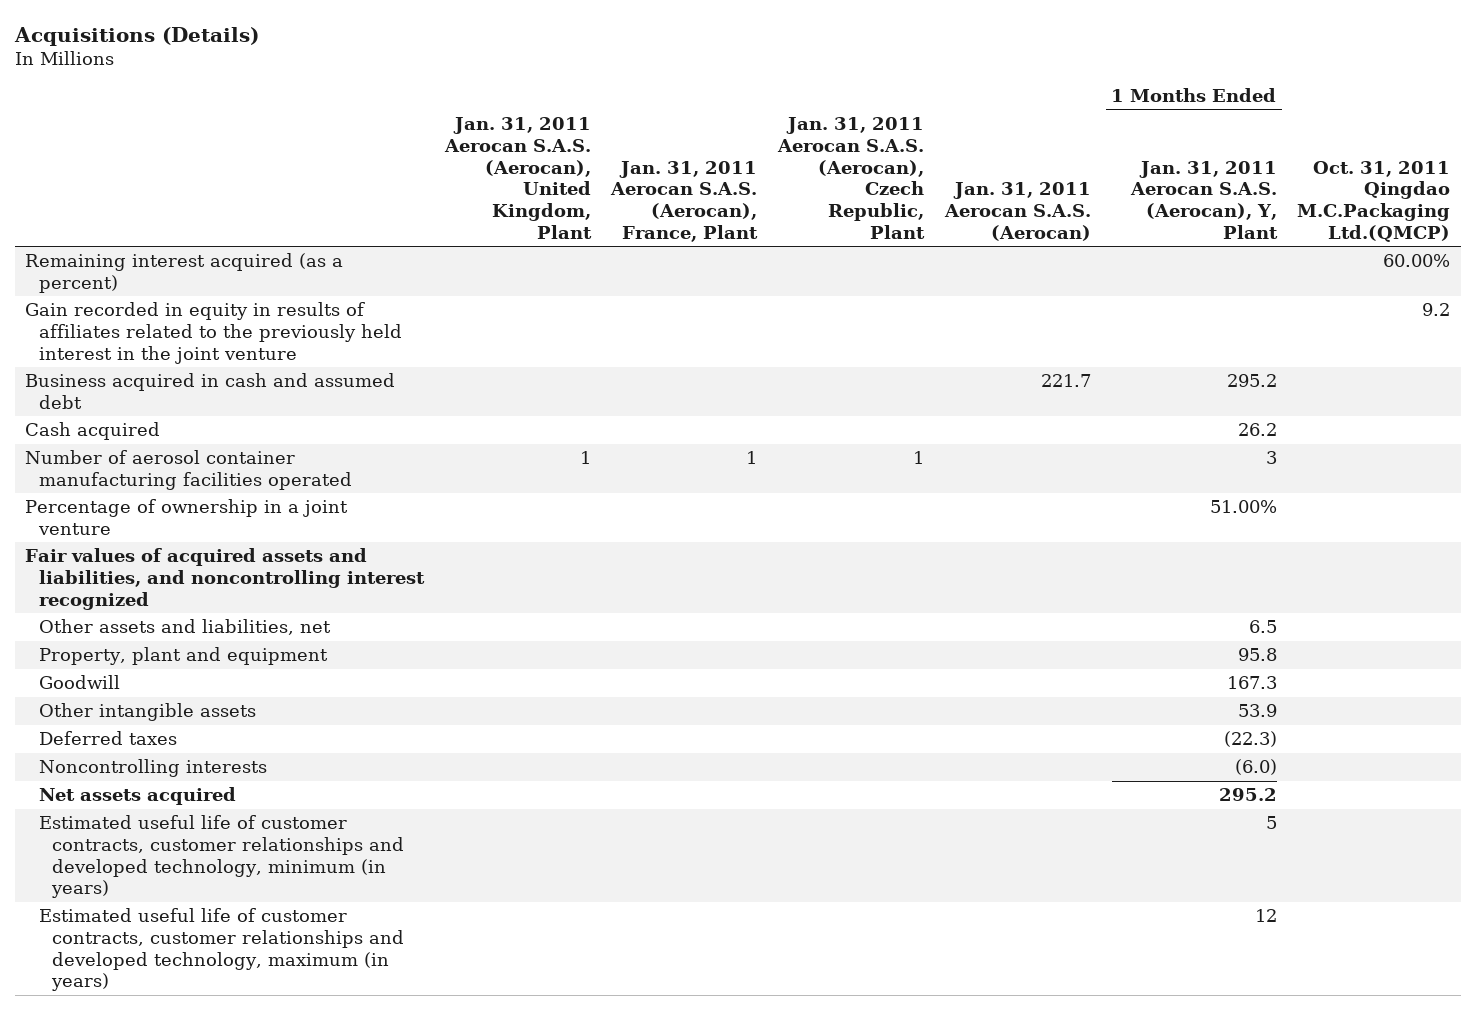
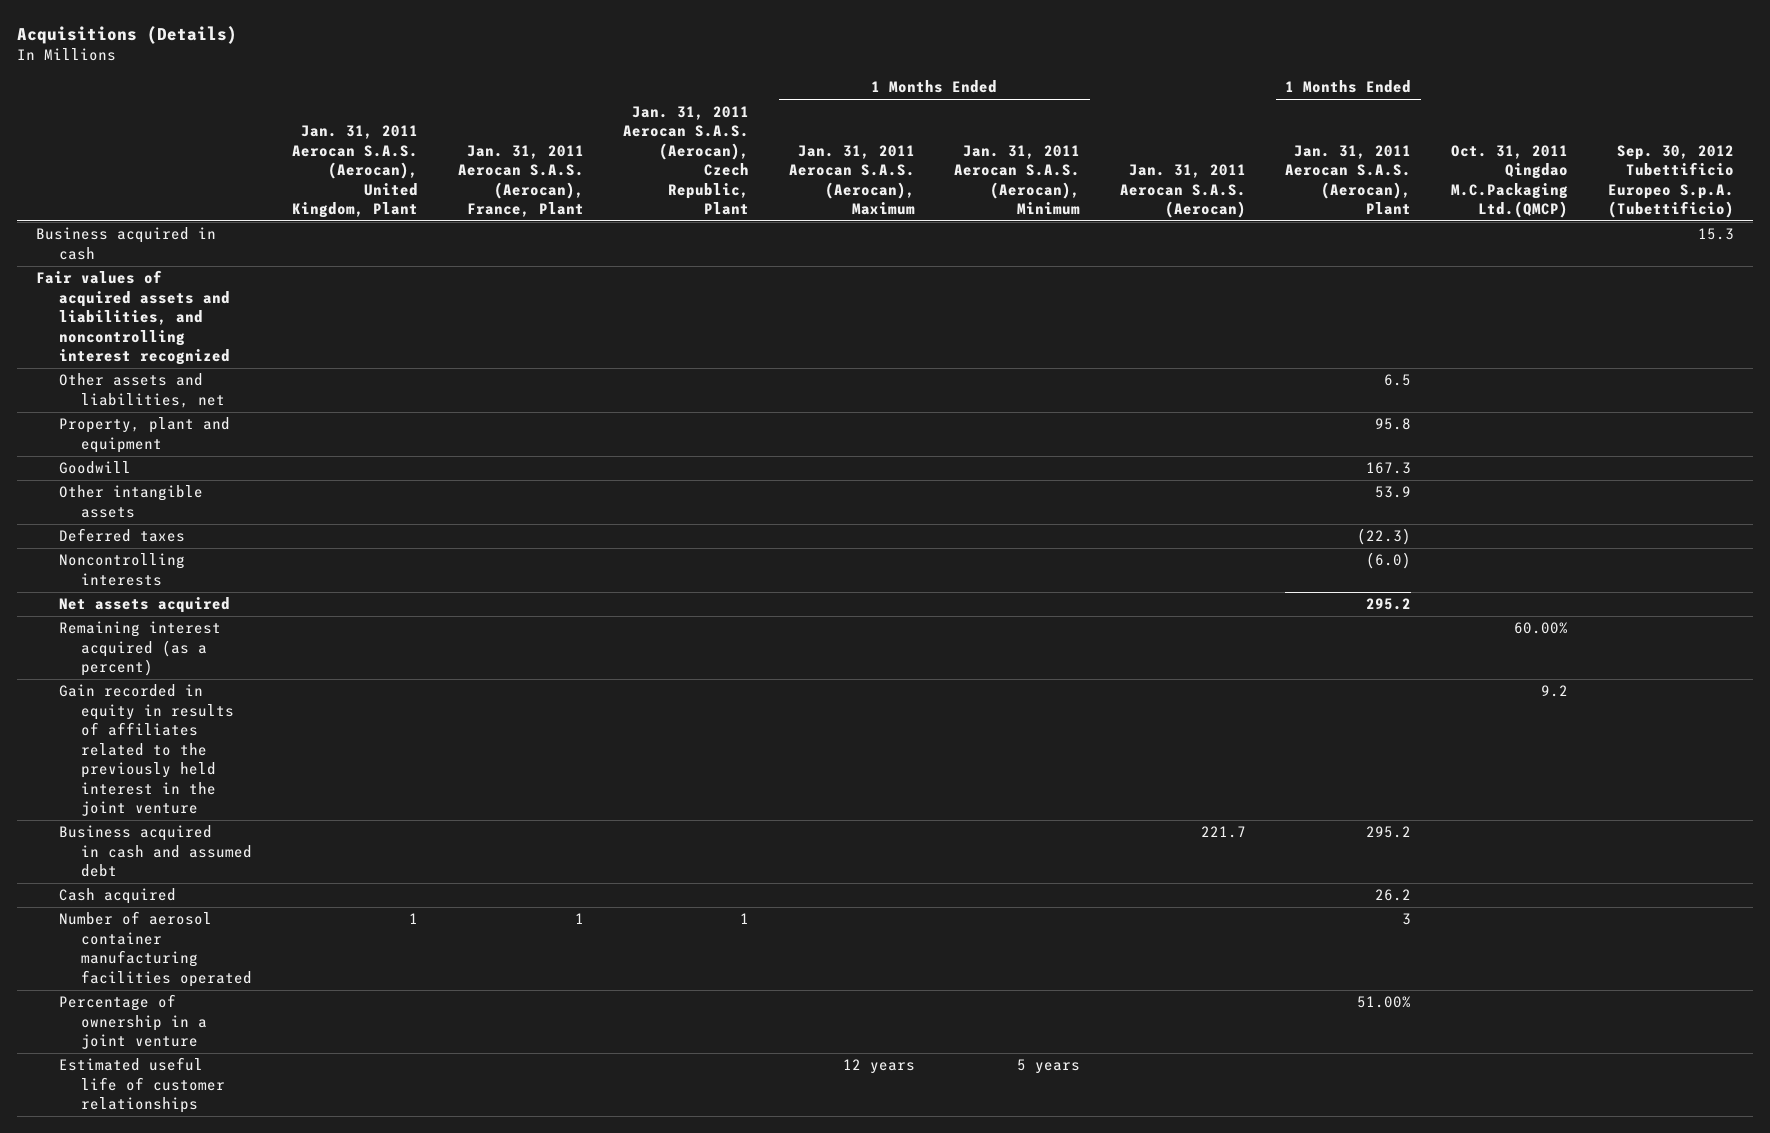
- | Jan. 31, 2011 Aerocan S.A.S. (Aerocan), United Kingdom, Plant | Jan. 31, 2011 Aerocan S.A.S. (Aerocan), France, Plant | Jan. 31, 2011 Aerocan S.A.S. (Aerocan), Czech Republic, Plant | Jan. 31, 2011 Aerocan S.A.S. (Aerocan) | 1 Months Ended Jan. 31, 2011 Aerocan S.A.S. (Aerocan), Y, Plant | Oct. 31, 2011 Qingdao M.C.Packaging Ltd.(QMCP)
+ | Jan. 31, 2011 Aerocan S.A.S. (Aerocan), United Kingdom, Plant | Jan. 31, 2011 Aerocan S.A.S. (Aerocan), France, Plant | Jan. 31, 2011 Aerocan S.A.S. (Aerocan), Czech Republic, Plant | 1 Months Ended Jan. 31, 2011 Aerocan S.A.S. (Aerocan), Maximum | 1 Months Ended Jan. 31, 2011 Aerocan S.A.S. (Aerocan), Minimum | Jan. 31, 2011 Aerocan S.A.S. (Aerocan) | 1 Months Ended Jan. 31, 2011 Aerocan S.A.S. (Aerocan), Plant | Oct. 31, 2011 Qingdao M.C.Packaging Ltd.(QMCP) | Sep. 30, 2012 Tubettificio Europeo S.p.A. (Tubettificio)
+ Business acquired in cash | | | | | | | | | 15.3
- Estimated useful life of customer contracts, customer relationships and developed technology, minimum (in years) | | | | | 5 |
- Estimated useful life of customer contracts, customer relationships and developed technology, maximum (in years) | | | | | 12 |
moved down: Remaining interest acquired (as a percent) | | | | | | | | 60.00% |
moved down: Gain recorded in equity in results of affiliates related to the previously held interest in the joint venture | | | | | | | | 9.2 |
moved down: Business acquired in cash and assumed debt | | | | | | 221.7 | 295.2 | |
moved down: Cash acquired | | | | | | | 26.2 | |
moved down: Number of aerosol container manufacturing facilities operated | 1 | 1 | 1 | | | | 3 | |
moved down: Percentage of ownership in a joint venture | | | | | | | 51.00% | |
+ Estimated useful life of customer relationships | | | | 12 years | 5 years | | | |

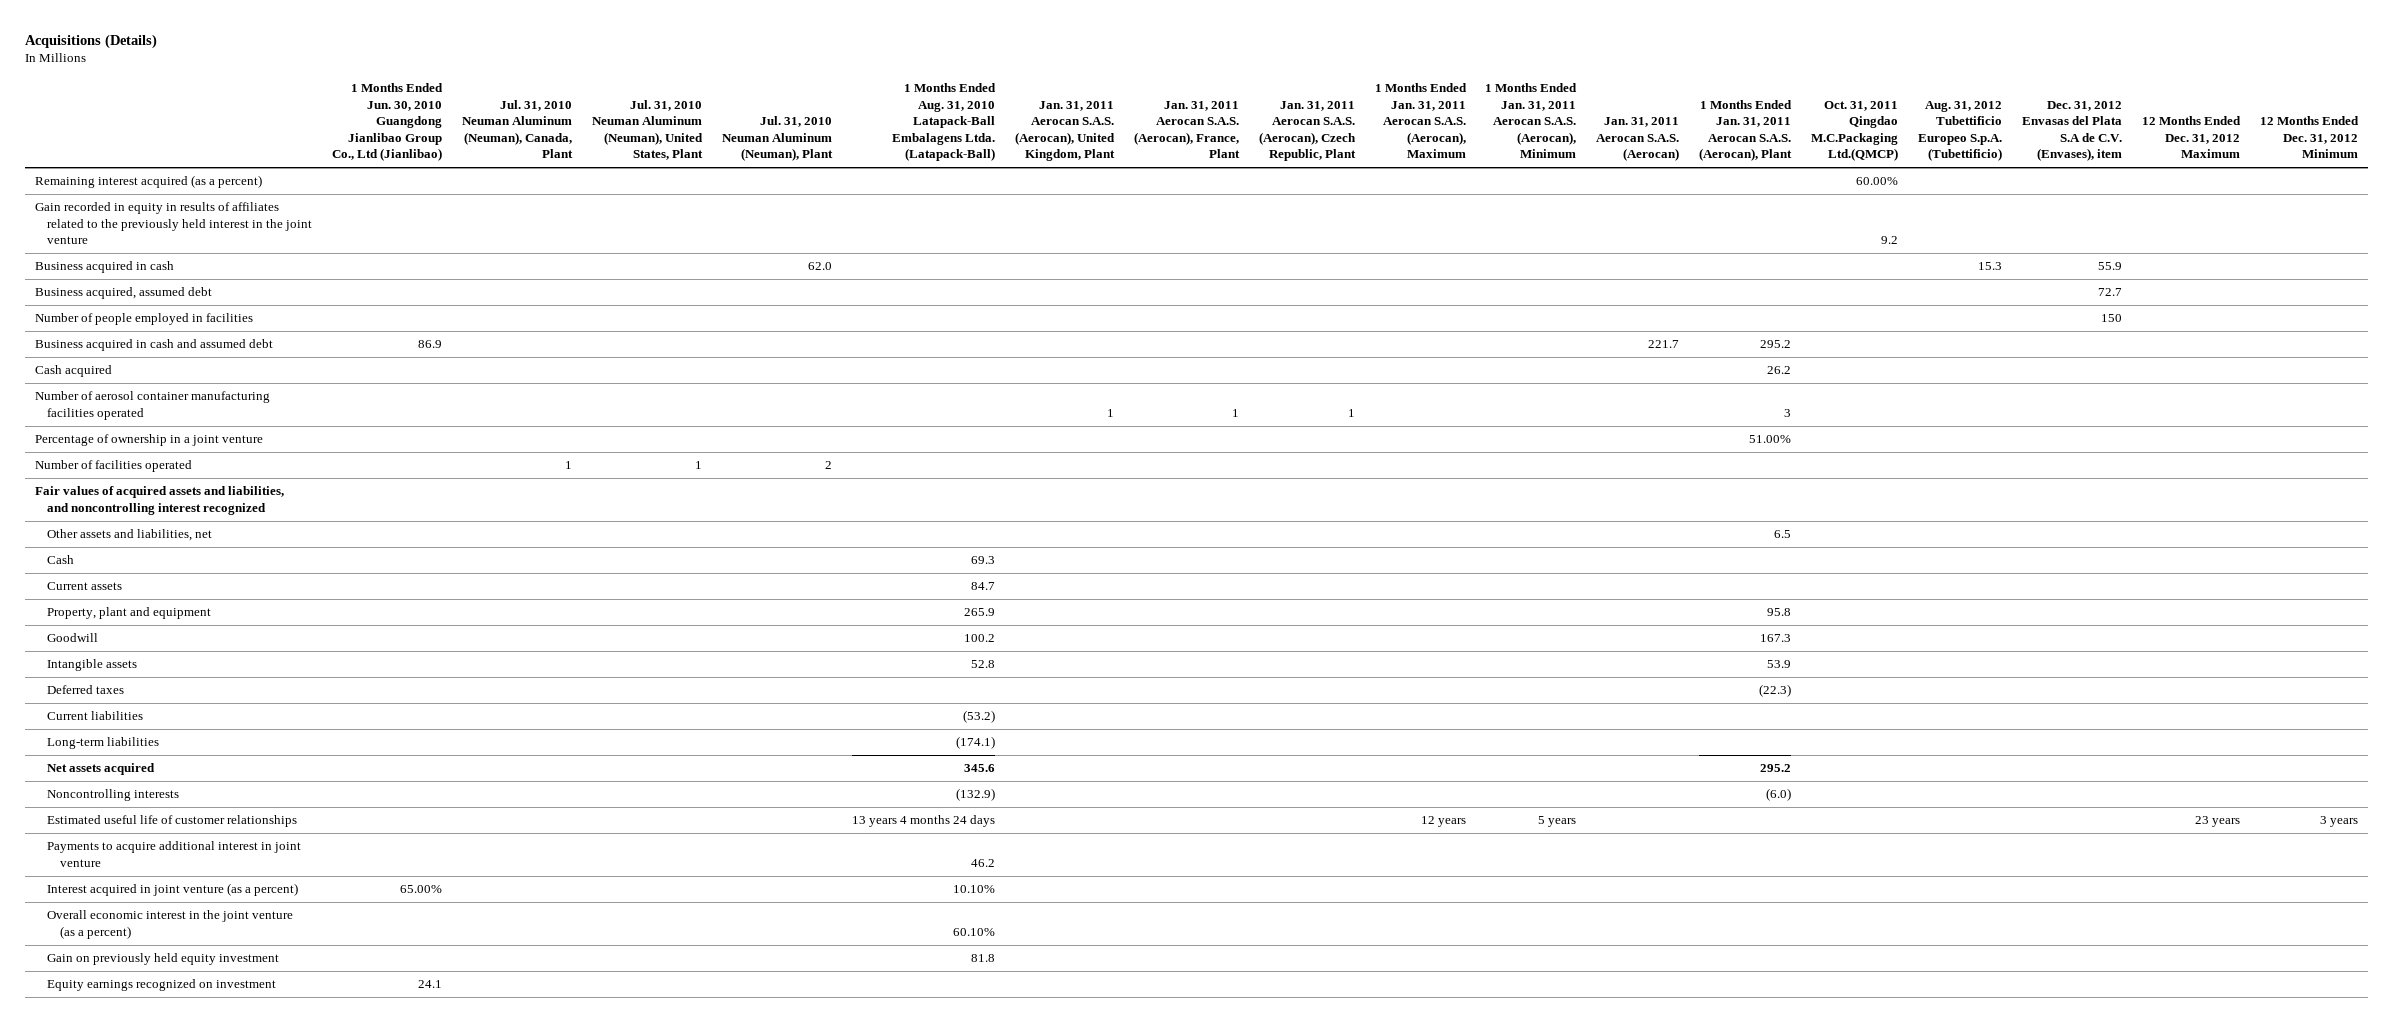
- | Jan. 31, 2011 Aerocan S.A.S. (Aerocan), United Kingdom, Plant | Jan. 31, 2011 Aerocan S.A.S. (Aerocan), France, Plant | Jan. 31, 2011 Aerocan S.A.S. (Aerocan), Czech Republic, Plant | 1 Months Ended Jan. 31, 2011 Aerocan S.A.S. (Aerocan), Maximum | 1 Months Ended Jan. 31, 2011 Aerocan S.A.S. (Aerocan), Minimum | Jan. 31, 2011 Aerocan S.A.S. (Aerocan) | 1 Months Ended Jan. 31, 2011 Aerocan S.A.S. (Aerocan), Plant | Oct. 31, 2011 Qingdao M.C.Packaging Ltd.(QMCP) | Sep. 30, 2012 Tubettificio Europeo S.p.A. (Tubettificio)
+ | 1 Months Ended Jun. 30, 2010 Guangdong Jianlibao Group Co., Ltd (Jianlibao) | Jul. 31, 2010 Neuman Aluminum (Neuman), Canada, Plant | Jul. 31, 2010 Neuman Aluminum (Neuman), United States, Plant | Jul. 31, 2010 Neuman Aluminum (Neuman), Plant | 1 Months Ended Aug. 31, 2010 Latapack-Ball Embalagens Ltda. (Latapack-Ball) | Jan. 31, 2011 Aerocan S.A.S. (Aerocan), United Kingdom, Plant | Jan. 31, 2011 Aerocan S.A.S. (Aerocan), France, Plant | Jan. 31, 2011 Aerocan S.A.S. (Aerocan), Czech Republic, Plant | 1 Months Ended Jan. 31, 2011 Aerocan S.A.S. (Aerocan), Maximum | 1 Months Ended Jan. 31, 2011 Aerocan S.A.S. (Aerocan), Minimum | Jan. 31, 2011 Aerocan S.A.S. (Aerocan) | 1 Months Ended Jan. 31, 2011 Aerocan S.A.S. (Aerocan), Plant | Oct. 31, 2011 Qingdao M.C.Packaging Ltd.(QMCP) | Aug. 31, 2012 Tubettificio Europeo S.p.A. (Tubettificio) | Dec. 31, 2012 Envasas del Plata S.A de C.V. (Envases), item | 12 Months Ended Dec. 31, 2012 Maximum | 12 Months Ended Dec. 31, 2012 Minimum
moved up: Remaining interest acquired (as a percent) | | | | | | | | | | | | | 60.00% | | | |
moved up: Gain recorded in equity in results of affiliates related to the previously held interest in the joint venture | | | | | | | | | | | | | 9.2 | | | |
+ Business acquired, assumed debt | | | | | | | | | | | | | | | 72.7 | |
+ Number of people employed in facilities | | | | | | | | | | | | | | | 150 | |
moved up: Business acquired in cash and assumed debt | 86.9 | | | | | | | | | | 221.7 | 295.2 | | | | |
moved up: Cash acquired | | | | | | | | | | | | 26.2 | | | | |
moved up: Number of aerosol container manufacturing facilities operated | | | | | | 1 | 1 | 1 | | | | 3 | | | | |
moved up: Percentage of ownership in a joint venture | | | | | | | | | | | | 51.00% | | | | |
+ Number of facilities operated | | 1 | 1 | 2 | | | | | | | | | | | | |
+ Cash | | | | | 69.3 | | | | | | | | | | | |
+ Current assets | | | | | 84.7 | | | | | | | | | | | |
- Other intangible assets | | | | | | | 53.9 | |
+ Intangible assets | | | | | 52.8 | | | | | | | 53.9 | | | | |
+ Current liabilities | | | | | (53.2) | | | | | | | | | | | |
+ Long-term liabilities | | | | | (174.1) | | | | | | | | | | | |
moved down: Noncontrolling interests | | | | | (132.9) | | | | | | | (6.0) | | | | |
+ Payments to acquire additional interest in joint venture | | | | | 46.2 | | | | | | | | | | | |
+ Interest acquired in joint venture (as a percent) | 65.00% | | | | 10.10% | | | | | | | | | | | |
+ Overall economic interest in the joint venture (as a percent) | | | | | 60.10% | | | | | | | | | | | |
+ Gain on previously held equity investment | | | | | 81.8 | | | | | | | | | | | |
+ Equity earnings recognized on investment | 24.1 | | | | | | | | | | | | | | | |

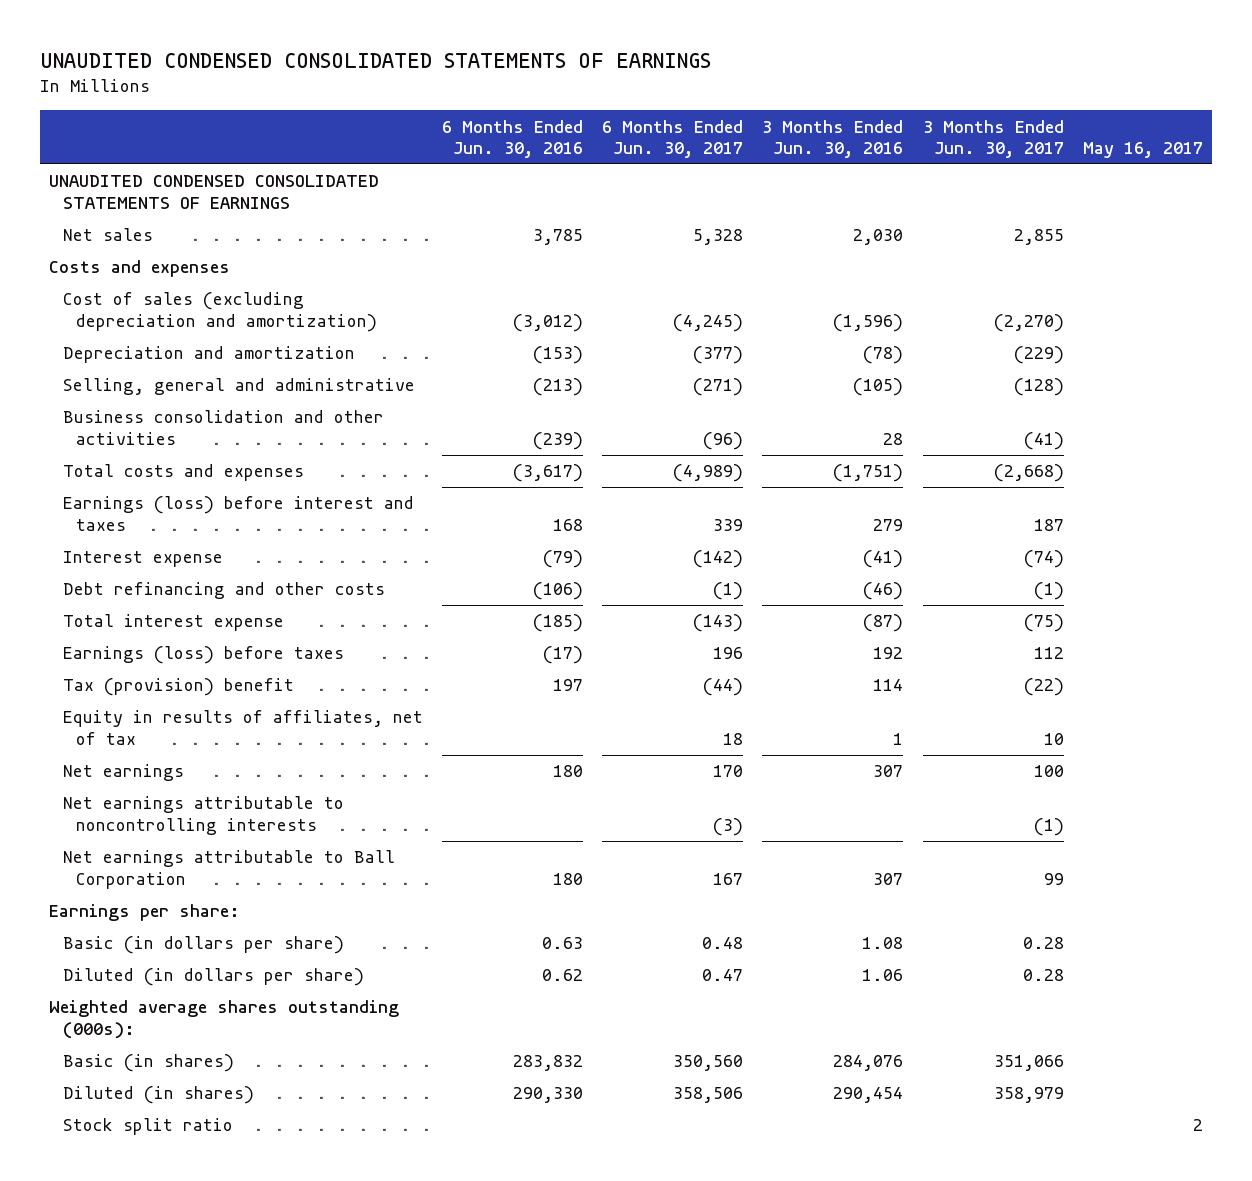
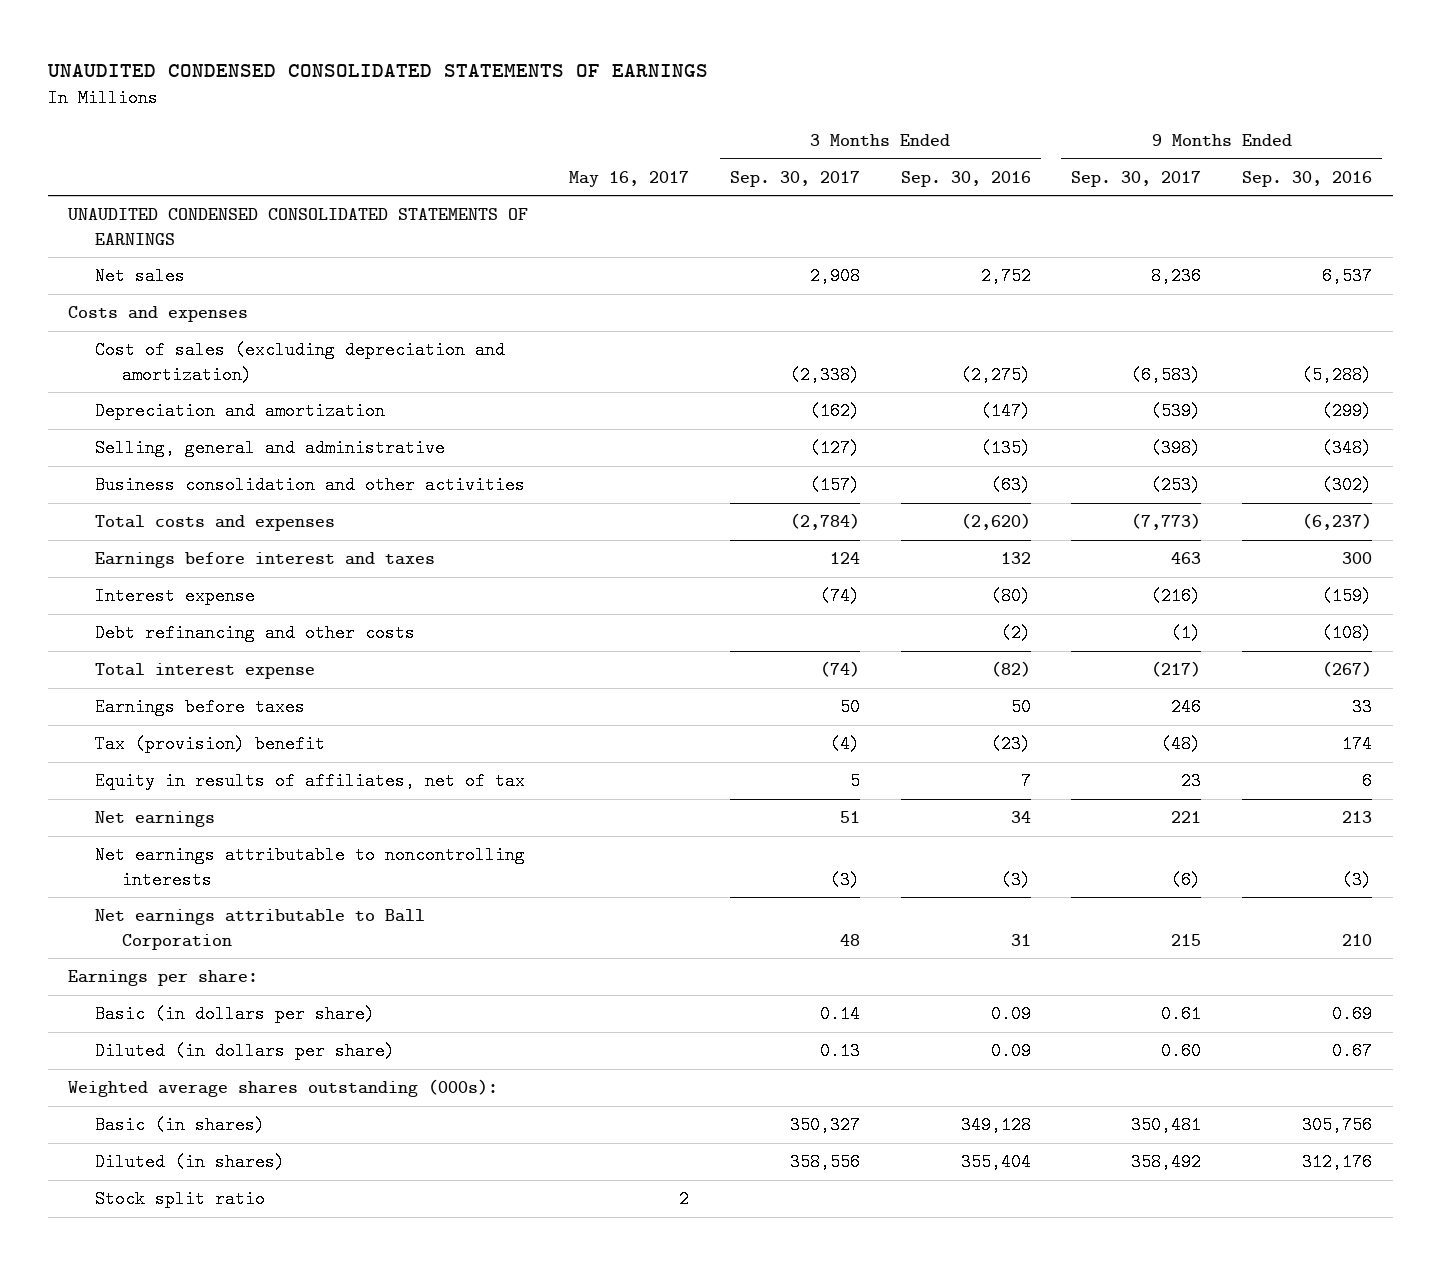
- | 6 Months Ended Jun. 30, 2016 | 6 Months Ended Jun. 30, 2017 | 3 Months Ended Jun. 30, 2016 | 3 Months Ended Jun. 30, 2017 | May 16, 2017
+ | May 16, 2017 | 3 Months Ended Sep. 30, 2017 | 3 Months Ended Sep. 30, 2016 | 9 Months Ended Sep. 30, 2017 | 9 Months Ended Sep. 30, 2016
- Earnings (loss) before interest and taxes | 168 | 339 | 279 | 187 |
+ Earnings before interest and taxes | | 124 | 132 | 463 | 300
- Earnings (loss) before taxes | (17) | 196 | 192 | 112 |
+ Earnings before taxes | | 50 | 50 | 246 | 33

